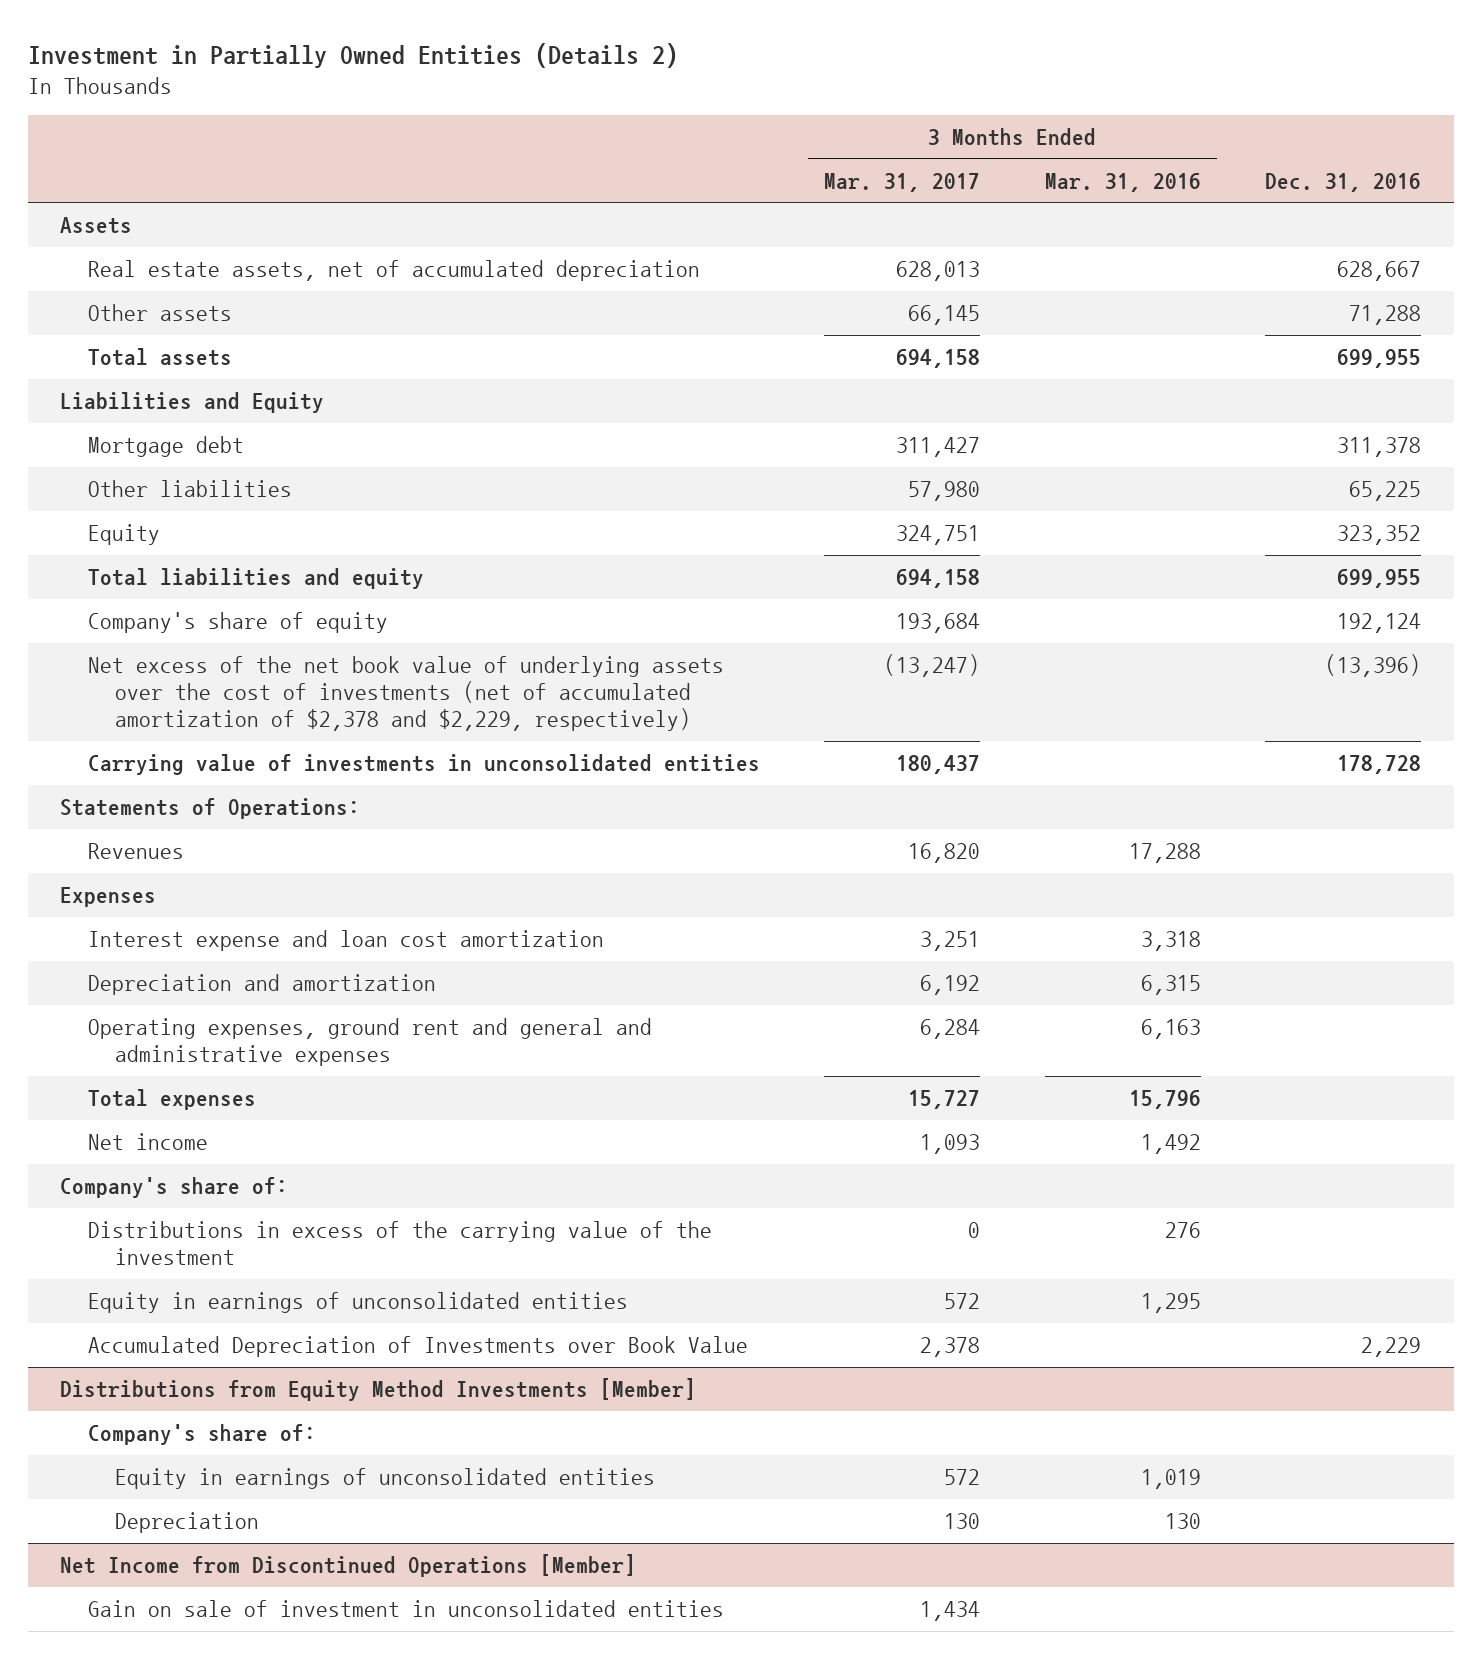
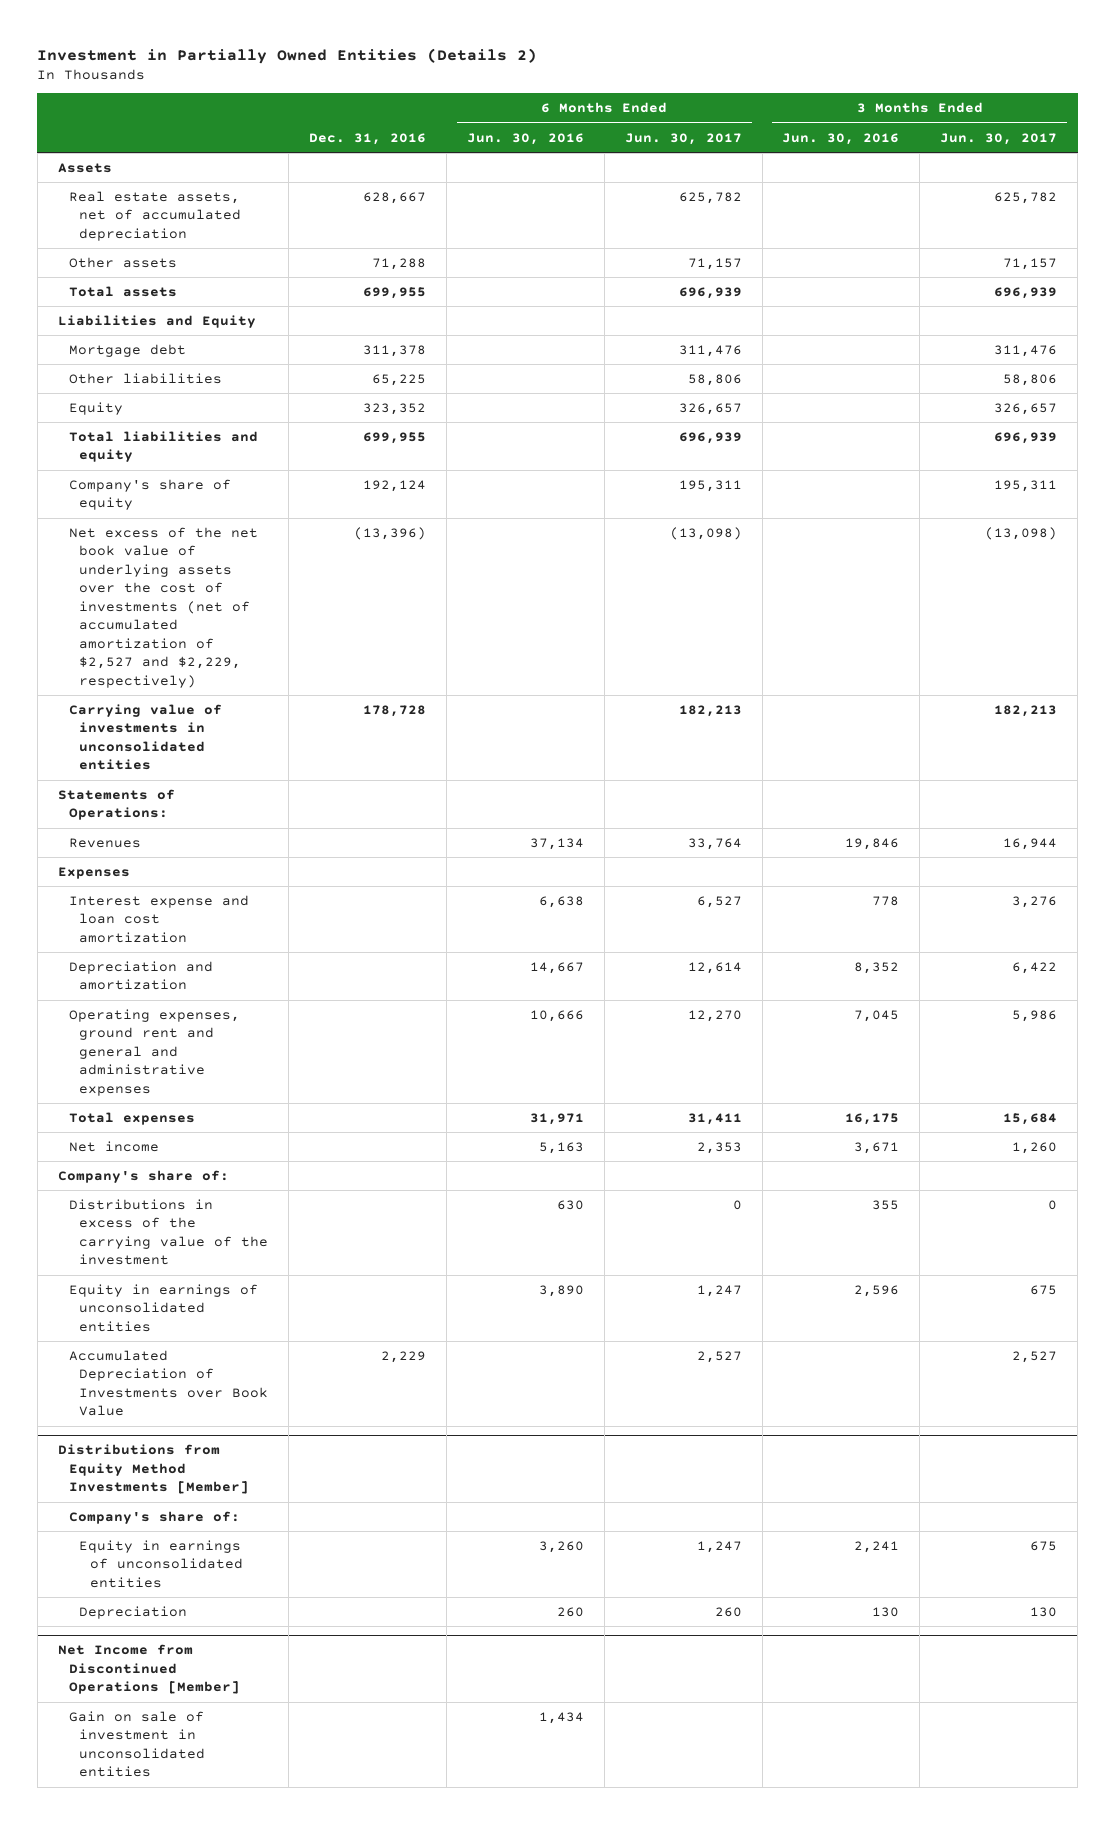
- | 3 Months Ended Mar. 31, 2017 | 3 Months Ended Mar. 31, 2016 | Dec. 31, 2016
+ | Dec. 31, 2016 | 6 Months Ended Jun. 30, 2016 | 6 Months Ended Jun. 30, 2017 | 3 Months Ended Jun. 30, 2016 | 3 Months Ended Jun. 30, 2017
- Net excess of the net book value of underlying assets over the cost of investments (net of accumulated amortization of $2,378 and $2,229, respectively) | (13,247) | | (13,396)
+ Net excess of the net book value of underlying assets over the cost of investments (net of accumulated amortization of $2,527 and $2,229, respectively) | (13,396) | | (13,098) | | (13,098)

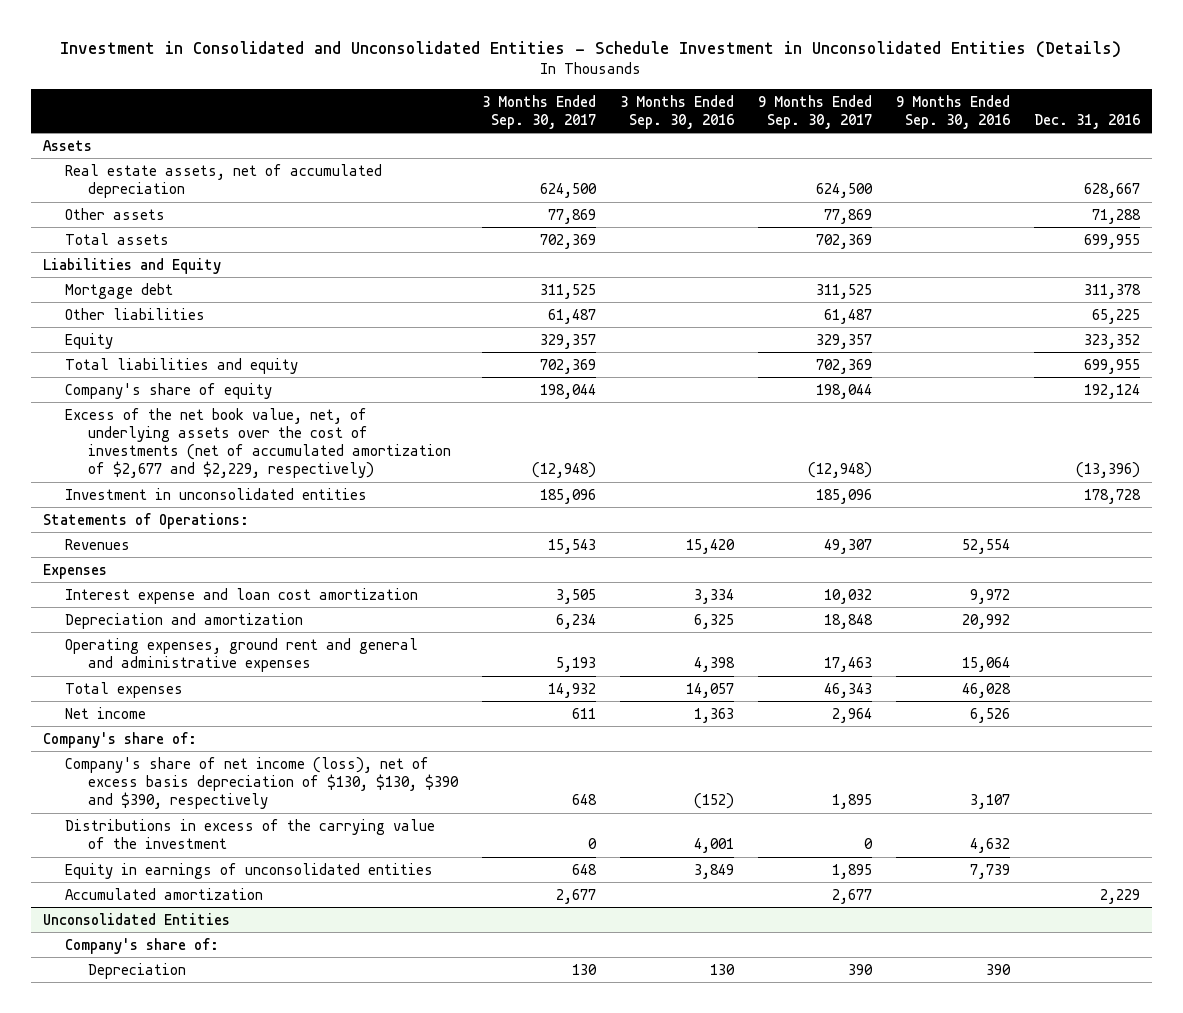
- Investment in Partially Owned Entities (Details 2)
+ Investment in Consolidated and Unconsolidated Entities - Schedule Investment in Unconsolidated Entities (Details)
- | Dec. 31, 2016 | 6 Months Ended Jun. 30, 2016 | 6 Months Ended Jun. 30, 2017 | 3 Months Ended Jun. 30, 2016 | 3 Months Ended Jun. 30, 2017
+ | 3 Months Ended Sep. 30, 2017 | 3 Months Ended Sep. 30, 2016 | 9 Months Ended Sep. 30, 2017 | 9 Months Ended Sep. 30, 2016 | Dec. 31, 2016
- Net excess of the net book value of underlying assets over the cost of investments (net of accumulated amortization of $2,527 and $2,229, respectively) | (13,396) | | (13,098) | | (13,098)
- Carrying value of investments in unconsolidated entities | 178,728 | | 182,213 | | 182,213
+ Excess of the net book value, net, of underlying assets over the cost of investments (net of accumulated amortization of $2,677 and $2,229, respectively) | (12,948) | | (12,948) | | (13,396)
+ Investment in unconsolidated entities | 185,096 | | 185,096 | | 178,728
+ Company's share of net income (loss), net of excess basis depreciation of $130, $130, $390 and $390, respectively | 648 | (152) | 1,895 | 3,107 |
- Accumulated Depreciation of Investments over Book Value | 2,229 | | 2,527 | | 2,527
- Distributions from Equity Method Investments [Member]
- Company's share of:
- Equity in earnings of unconsolidated entities | | 3,260 | 1,247 | 2,241 | 675
- Depreciation | | 260 | 260 | 130 | 130
- Net Income from Discontinued Operations [Member]
- Gain on sale of investment in unconsolidated entities | | 1,434 | | |
+ Accumulated amortization | 2,677 | | 2,677 | | 2,229
+ Unconsolidated Entities
+ Company's share of:
+ Depreciation | 130 | 130 | 390 | 390 |

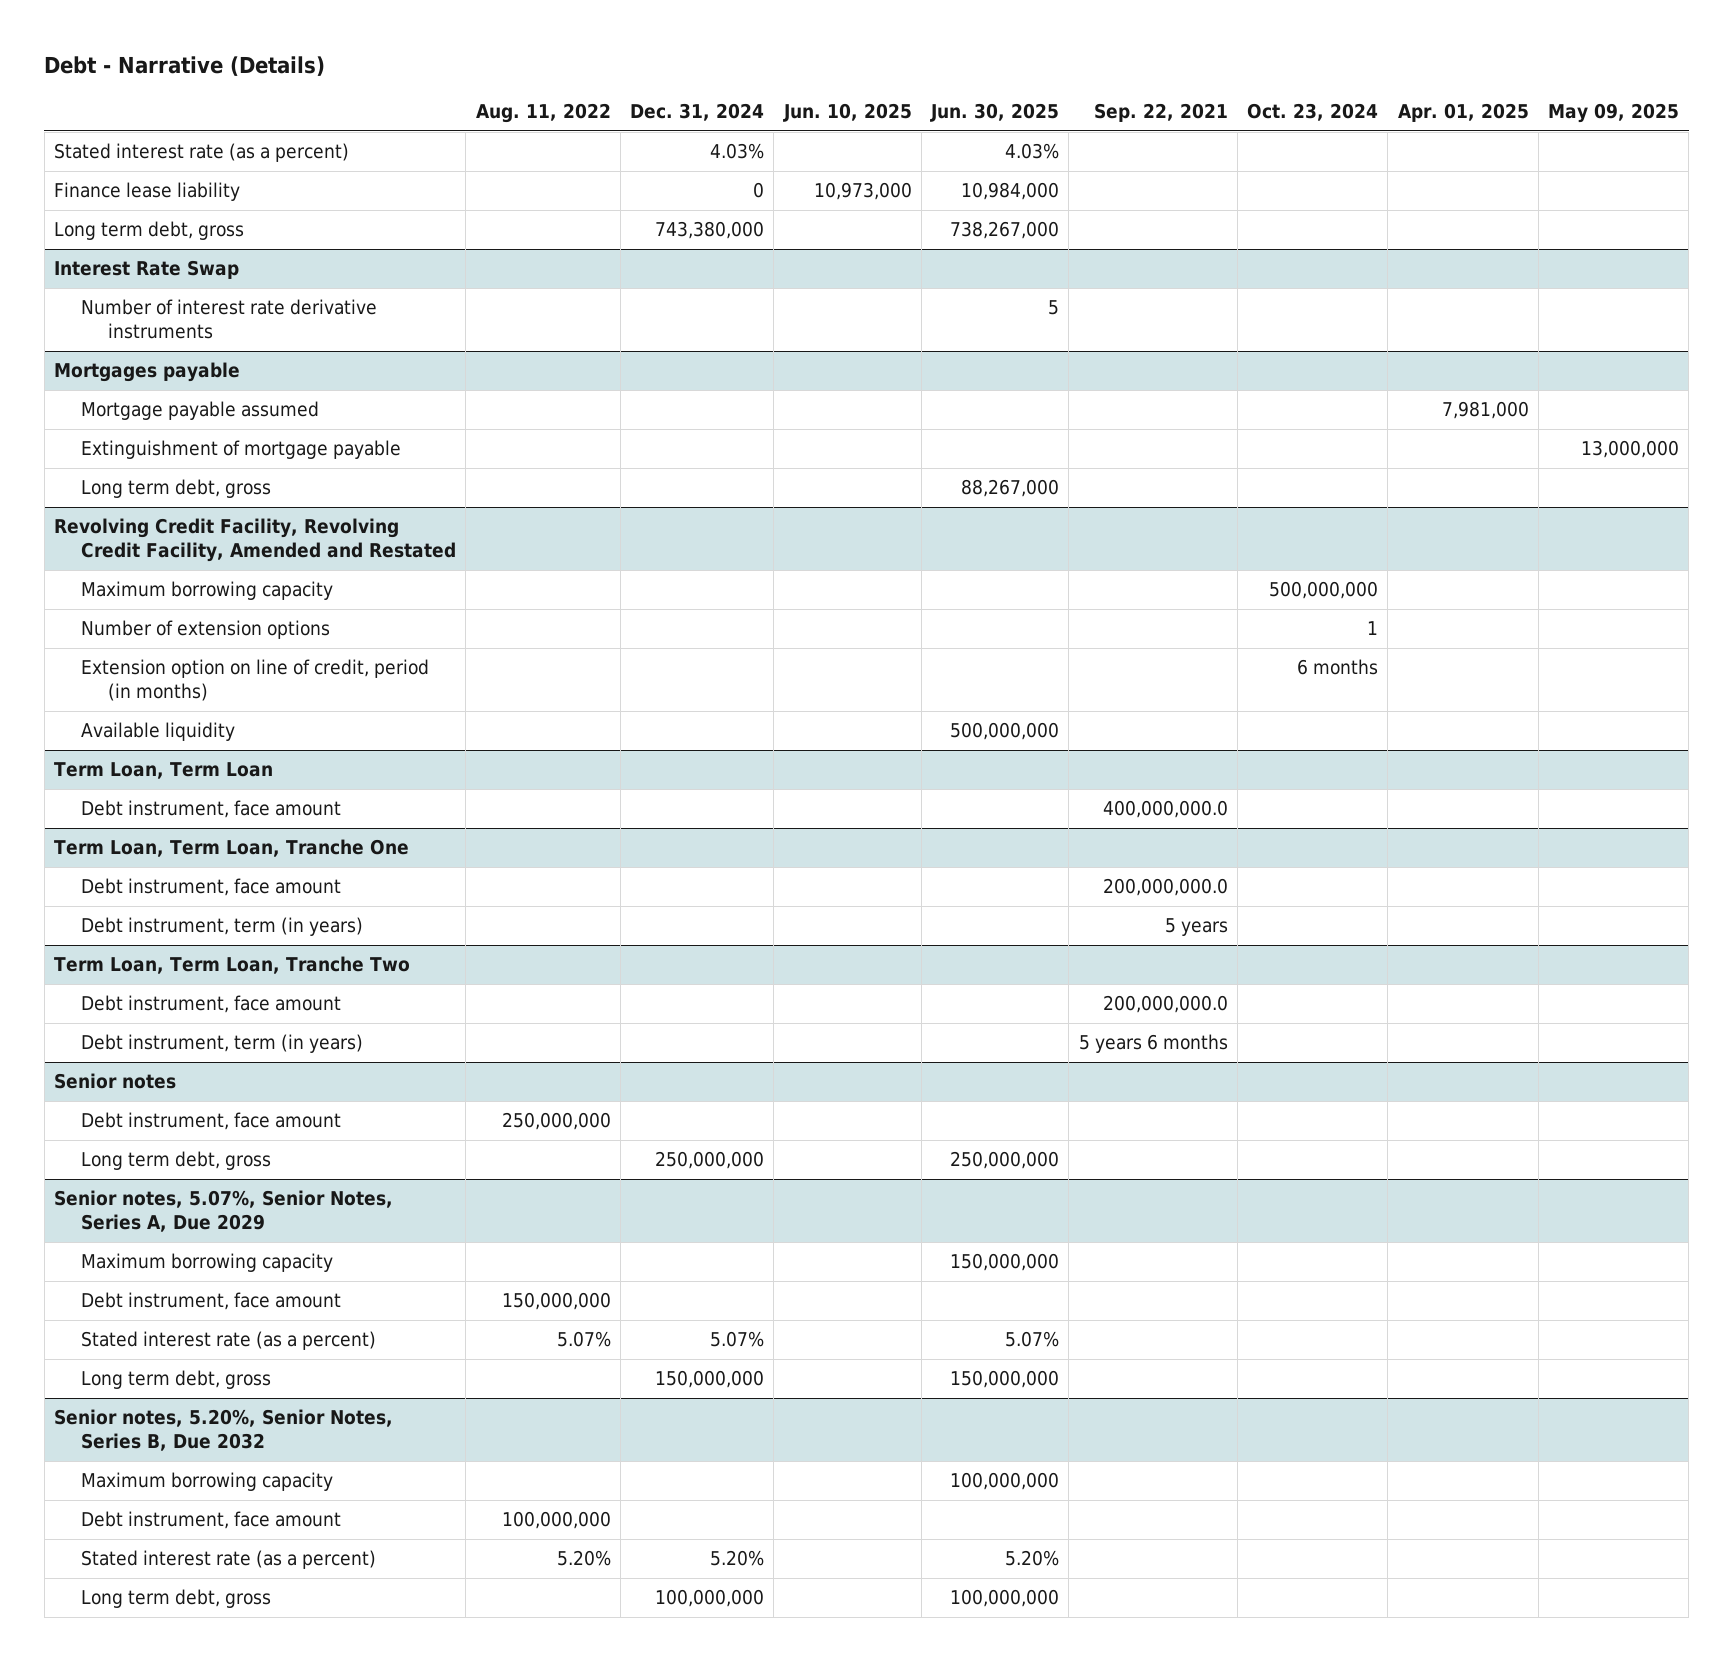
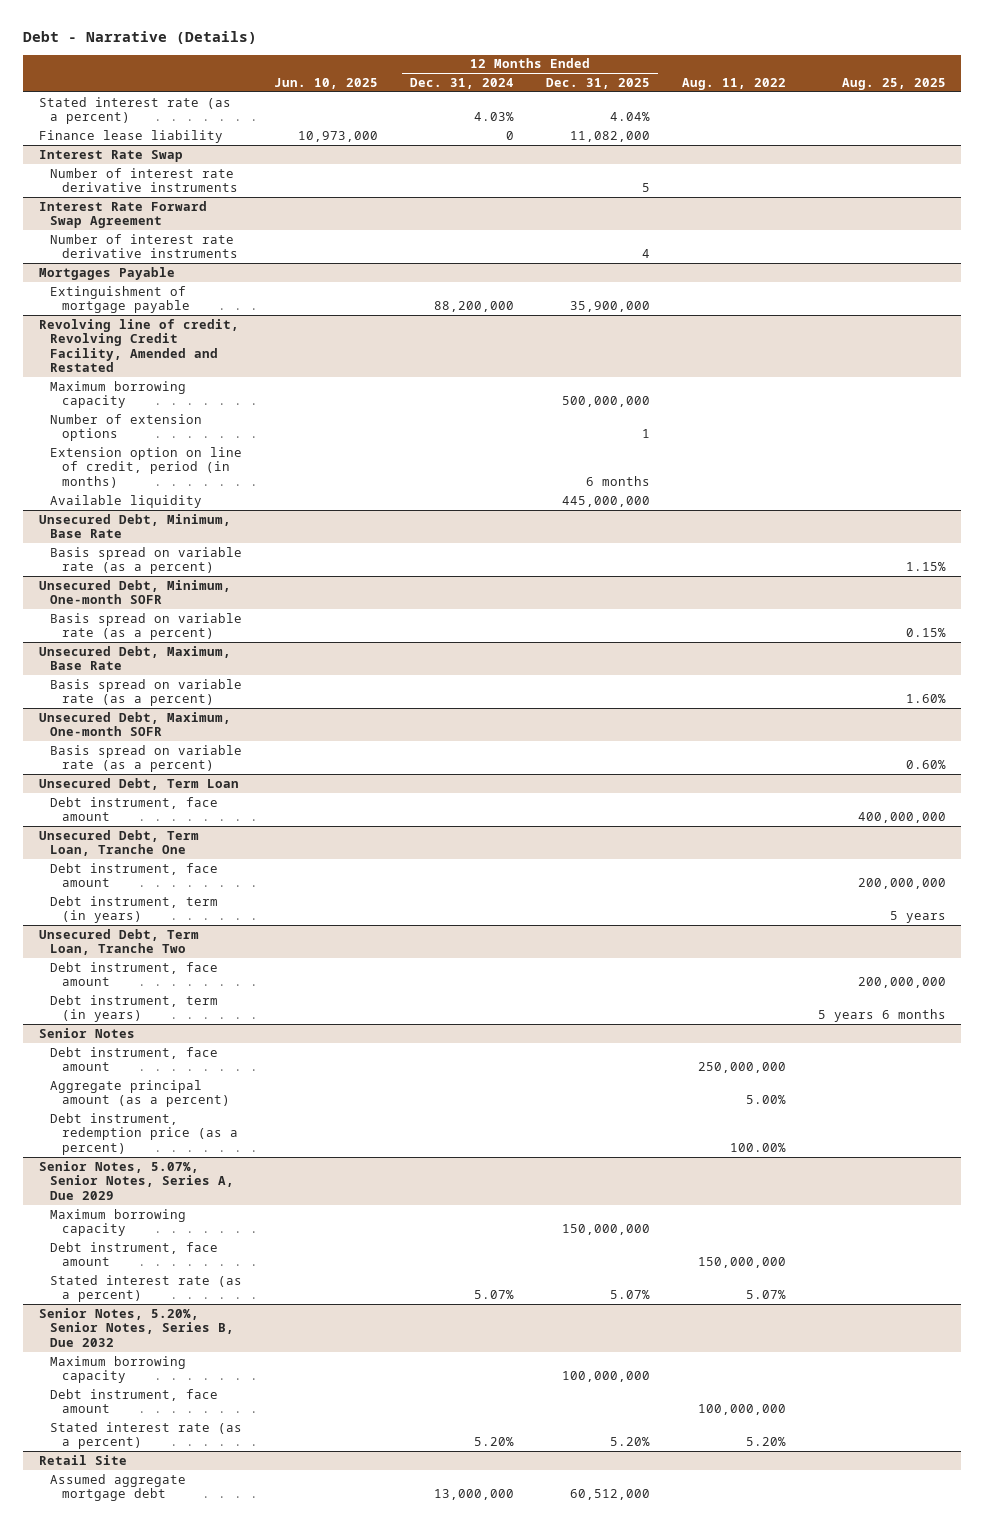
- | Aug. 11, 2022 | Dec. 31, 2024 | Jun. 10, 2025 | Jun. 30, 2025 | Sep. 22, 2021 | Oct. 23, 2024 | Apr. 01, 2025 | May 09, 2025
+ | Jun. 10, 2025 | 12 Months Ended Dec. 31, 2024 | 12 Months Ended Dec. 31, 2025 | Aug. 11, 2022 | Aug. 25, 2025
- Long term debt, gross | | 743,380,000 | | 738,267,000 | | | |
- Mortgages payable
- Mortgage payable assumed | | | | | | | 7,981,000 |
+ Interest Rate Forward Swap Agreement
+ Number of interest rate derivative instruments | | | 4 | |
+ Mortgages Payable
- Long term debt, gross | | | | 88,267,000 | | | |
- Revolving Credit Facility, Revolving Credit Facility, Amended and Restated
+ Revolving line of credit, Revolving Credit Facility, Amended and Restated
- Term Loan, Term Loan
+ Unsecured Debt, Minimum, Base Rate
+ Basis spread on variable rate (as a percent) | | | | | 1.15%
+ Unsecured Debt, Minimum, One-month SOFR
+ Basis spread on variable rate (as a percent) | | | | | 0.15%
+ Unsecured Debt, Maximum, Base Rate
+ Basis spread on variable rate (as a percent) | | | | | 1.60%
+ Unsecured Debt, Maximum, One-month SOFR
+ Basis spread on variable rate (as a percent) | | | | | 0.60%
+ Unsecured Debt, Term Loan
- Term Loan, Term Loan, Tranche One
+ Unsecured Debt, Term Loan, Tranche One
- Term Loan, Term Loan, Tranche Two
+ Unsecured Debt, Term Loan, Tranche Two
- Senior notes
+ Senior Notes
- Long term debt, gross | | 250,000,000 | | 250,000,000 | | | |
- Senior notes, 5.07%, Senior Notes, Series A, Due 2029
+ Aggregate principal amount (as a percent) | | | | 5.00% |
+ Debt instrument, redemption price (as a percent) | | | | 100.00% |
+ Senior Notes, 5.07%, Senior Notes, Series A, Due 2029
- Long term debt, gross | | 150,000,000 | | 150,000,000 | | | |
- Senior notes, 5.20%, Senior Notes, Series B, Due 2032
+ Senior Notes, 5.20%, Senior Notes, Series B, Due 2032
- Long term debt, gross | | 100,000,000 | | 100,000,000 | | | |
+ Retail Site
+ Assumed aggregate mortgage debt | | 13,000,000 | 60,512,000 | |

